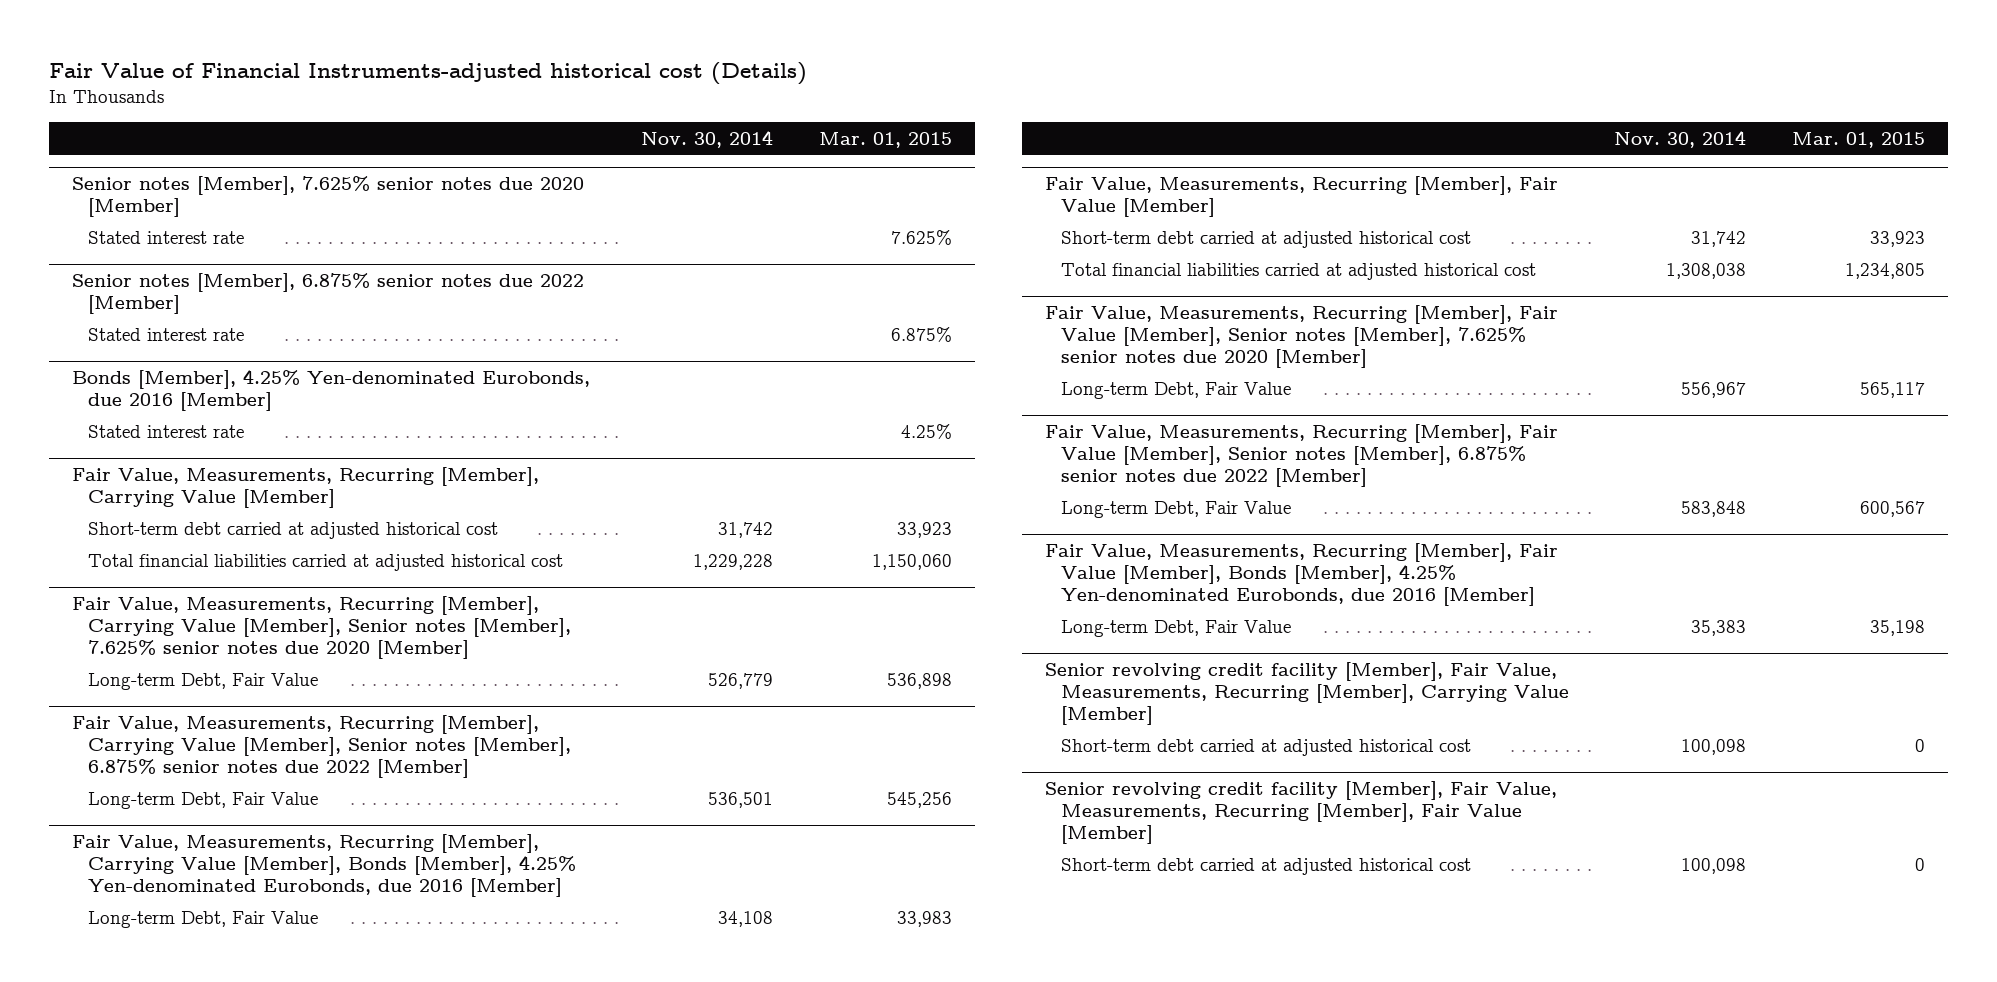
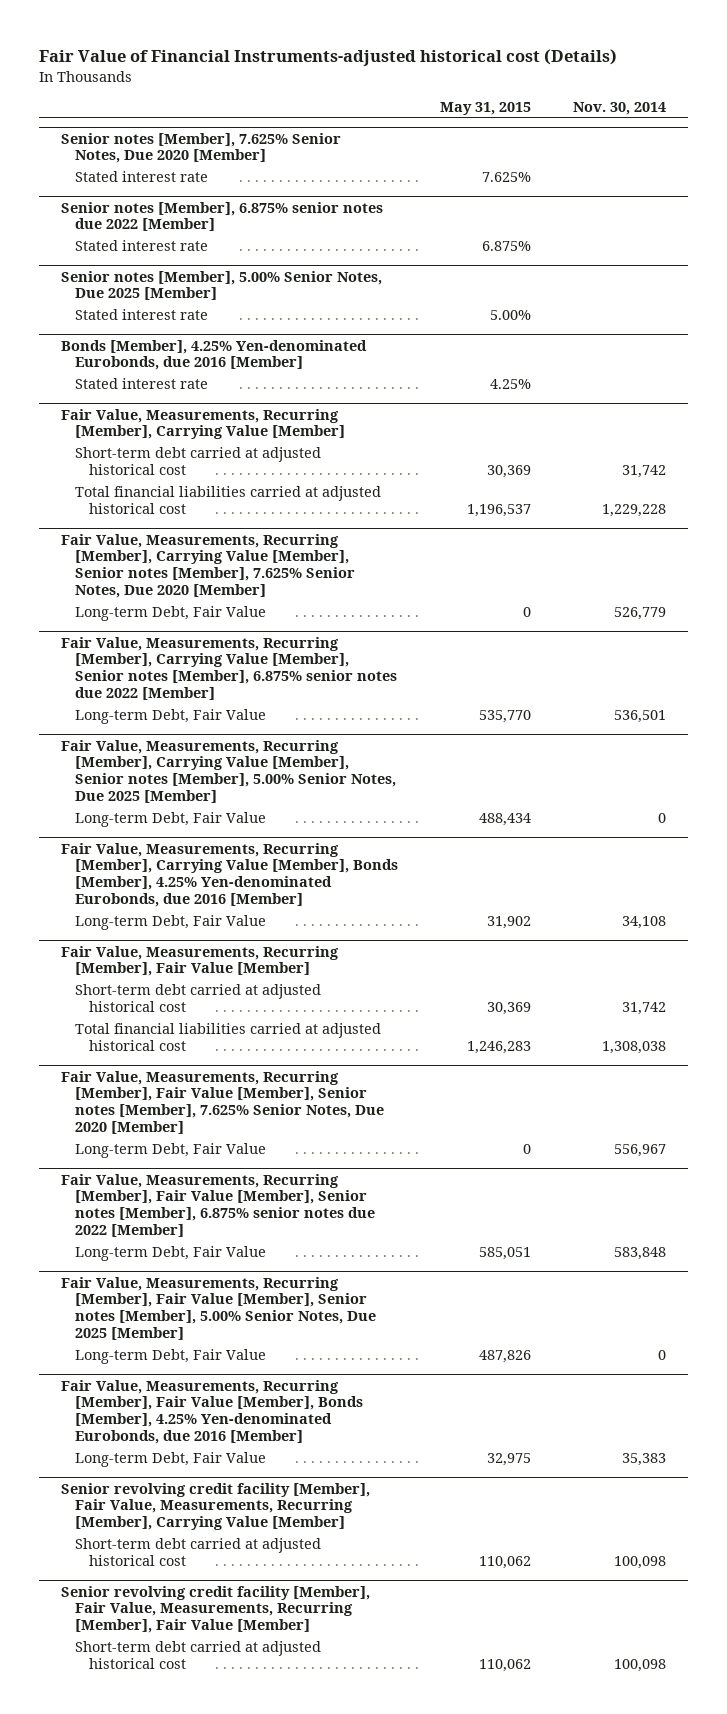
- | Nov. 30, 2014 | Mar. 01, 2015
+ | May 31, 2015 | Nov. 30, 2014
- Senior notes [Member], 7.625% senior notes due 2020 [Member]
+ Senior notes [Member], 7.625% Senior Notes, Due 2020 [Member]
+ Senior notes [Member], 5.00% Senior Notes, Due 2025 [Member]
+ Stated interest rate | 5.00% |
- Fair Value, Measurements, Recurring [Member], Carrying Value [Member], Senior notes [Member], 7.625% senior notes due 2020 [Member]
+ Fair Value, Measurements, Recurring [Member], Carrying Value [Member], Senior notes [Member], 7.625% Senior Notes, Due 2020 [Member]
+ Fair Value, Measurements, Recurring [Member], Carrying Value [Member], Senior notes [Member], 5.00% Senior Notes, Due 2025 [Member]
+ Long-term Debt, Fair Value | 488,434 | 0
- Fair Value, Measurements, Recurring [Member], Fair Value [Member], Senior notes [Member], 7.625% senior notes due 2020 [Member]
+ Fair Value, Measurements, Recurring [Member], Fair Value [Member], Senior notes [Member], 7.625% Senior Notes, Due 2020 [Member]
+ Fair Value, Measurements, Recurring [Member], Fair Value [Member], Senior notes [Member], 5.00% Senior Notes, Due 2025 [Member]
+ Long-term Debt, Fair Value | 487,826 | 0

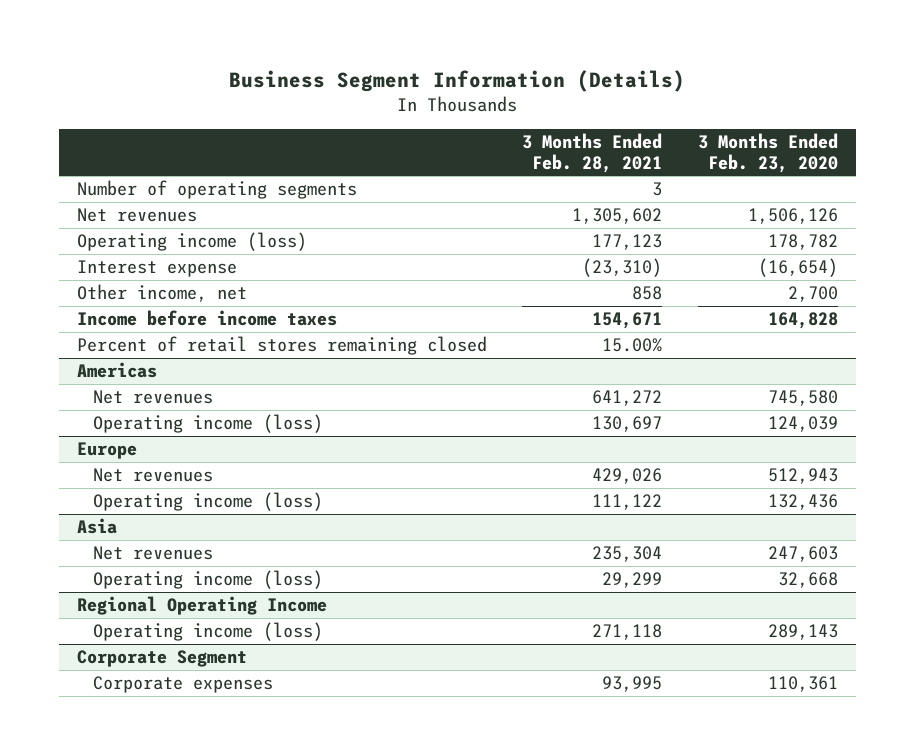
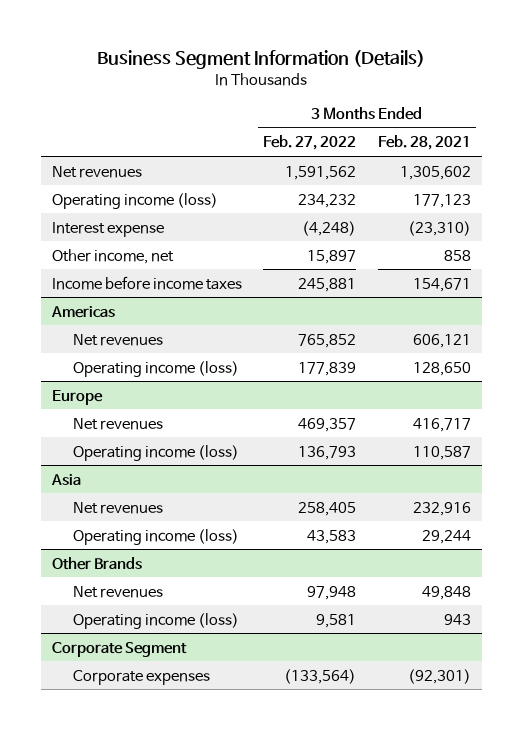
- | 3 Months Ended Feb. 28, 2021 | 3 Months Ended Feb. 23, 2020
+ | 3 Months Ended Feb. 27, 2022 | 3 Months Ended Feb. 28, 2021
- Number of operating segments | 3 |
- Percent of retail stores remaining closed | 15.00% |
@ Americas
- Net revenues | 641,272 | 745,580
- Operating income (loss) | 130,697 | 124,039
+ Net revenues | 765,852 | 606,121
+ Operating income (loss) | 177,839 | 128,650
@ Europe
- Net revenues | 429,026 | 512,943
- Operating income (loss) | 111,122 | 132,436
+ Net revenues | 469,357 | 416,717
+ Operating income (loss) | 136,793 | 110,587
@ Asia
- Net revenues | 235,304 | 247,603
- Operating income (loss) | 29,299 | 32,668
- Regional Operating Income
- Operating income (loss) | 271,118 | 289,143
@ Asia
+ Net revenues | 258,405 | 232,916
+ Operating income (loss) | 43,583 | 29,244
+ Other Brands
+ Net revenues | 97,948 | 49,848
+ Operating income (loss) | 9,581 | 943
@ Corporate Segment
- Corporate expenses | 93,995 | 110,361
+ Corporate expenses | (133,564) | (92,301)

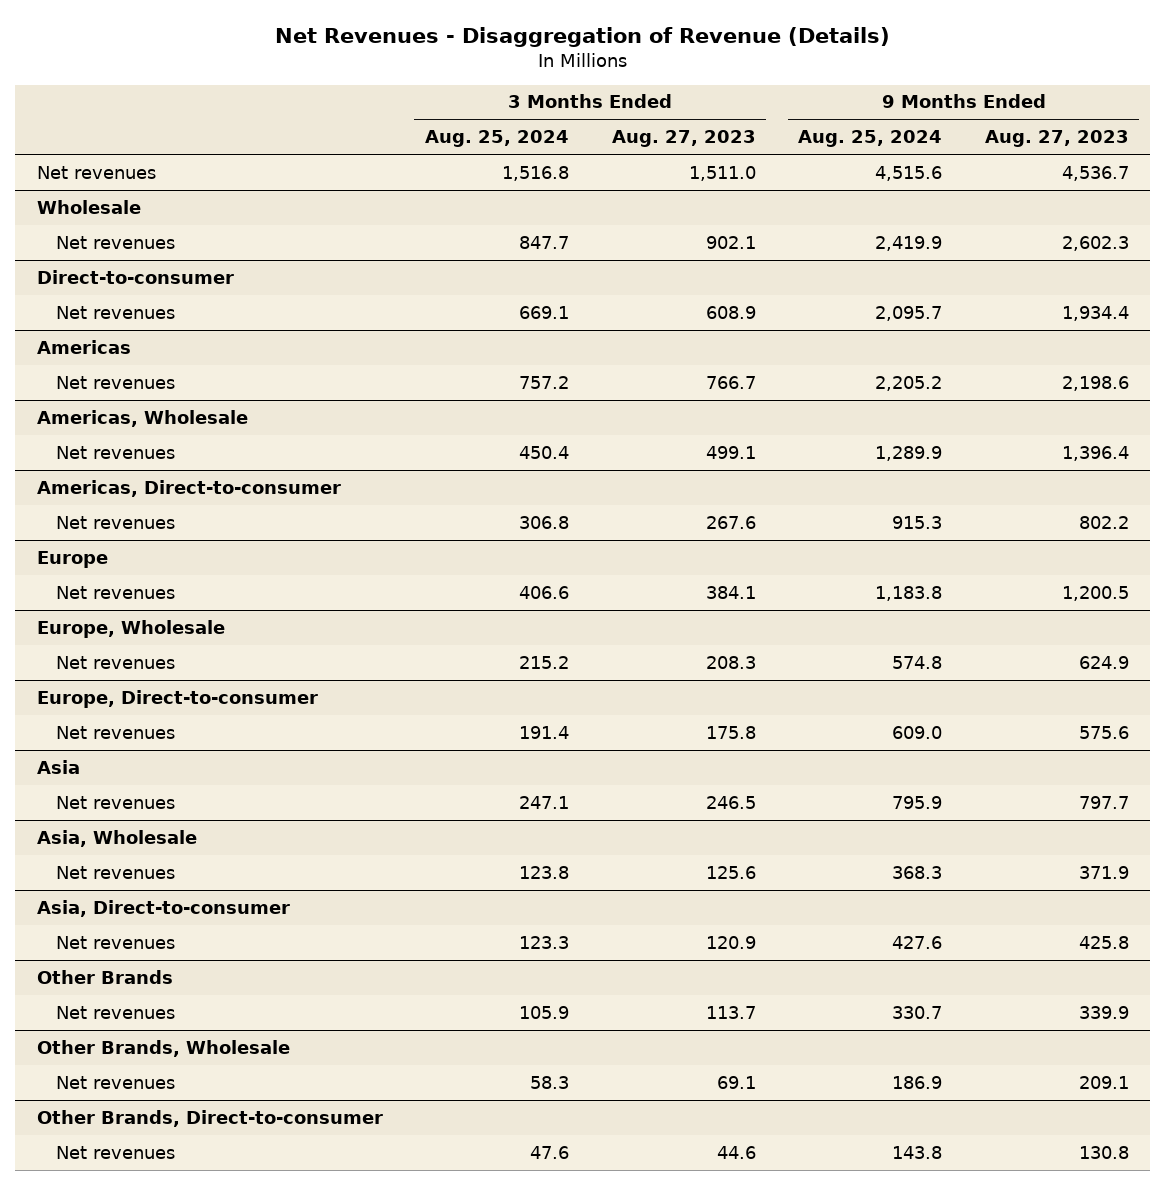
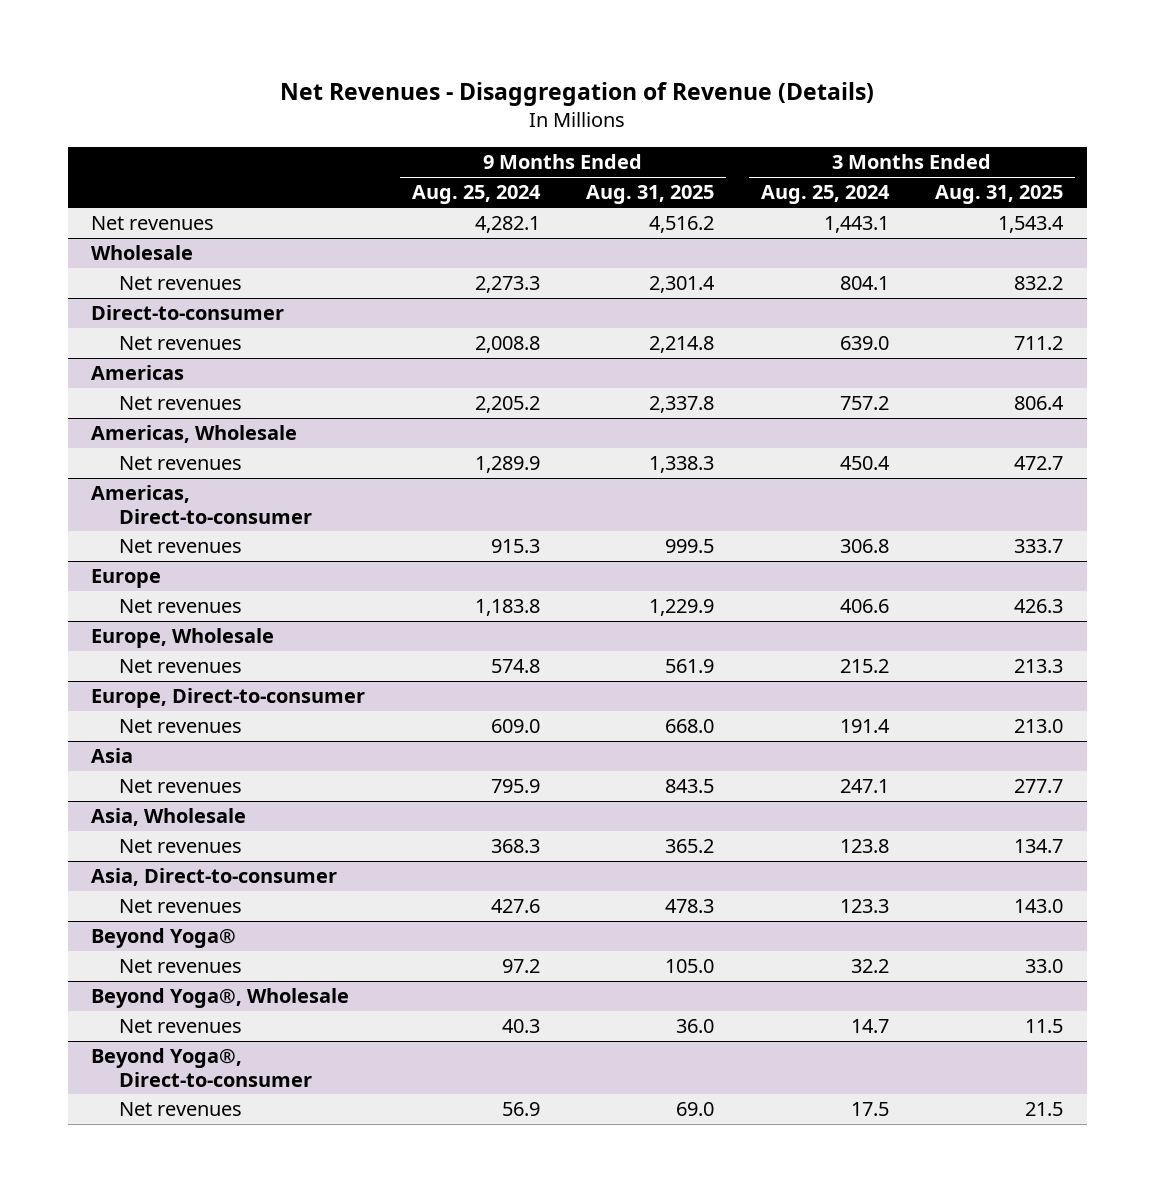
- | 3 Months Ended Aug. 25, 2024 | 3 Months Ended Aug. 27, 2023 | 9 Months Ended Aug. 25, 2024 | 9 Months Ended Aug. 27, 2023
+ | 9 Months Ended Aug. 25, 2024 | 9 Months Ended Aug. 31, 2025 | 3 Months Ended Aug. 25, 2024 | 3 Months Ended Aug. 31, 2025
- Net revenues | 1,516.8 | 1,511.0 | 4,515.6 | 4,536.7
+ Net revenues | 4,282.1 | 4,516.2 | 1,443.1 | 1,543.4
@ Wholesale
- Net revenues | 847.7 | 902.1 | 2,419.9 | 2,602.3
+ Net revenues | 2,273.3 | 2,301.4 | 804.1 | 832.2
@ Direct-to-consumer
- Net revenues | 669.1 | 608.9 | 2,095.7 | 1,934.4
+ Net revenues | 2,008.8 | 2,214.8 | 639.0 | 711.2
- Other Brands
- Net revenues | 105.9 | 113.7 | 330.7 | 339.9
- Other Brands, Wholesale
- Net revenues | 58.3 | 69.1 | 186.9 | 209.1
- Other Brands, Direct-to-consumer
- Net revenues | 47.6 | 44.6 | 143.8 | 130.8
+ Beyond Yoga®
+ Net revenues | 97.2 | 105.0 | 32.2 | 33.0
+ Beyond Yoga®, Wholesale
+ Net revenues | 40.3 | 36.0 | 14.7 | 11.5
+ Beyond Yoga®, Direct-to-consumer
+ Net revenues | 56.9 | 69.0 | 17.5 | 21.5

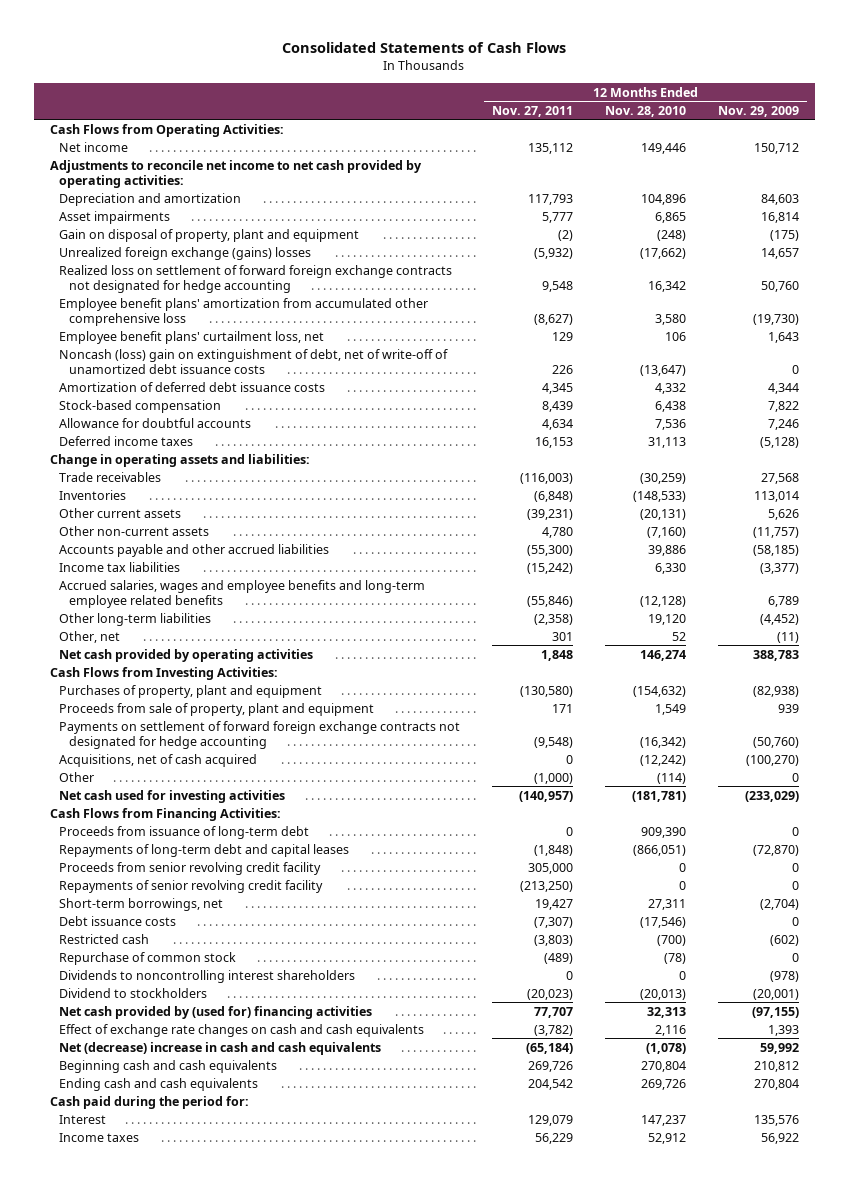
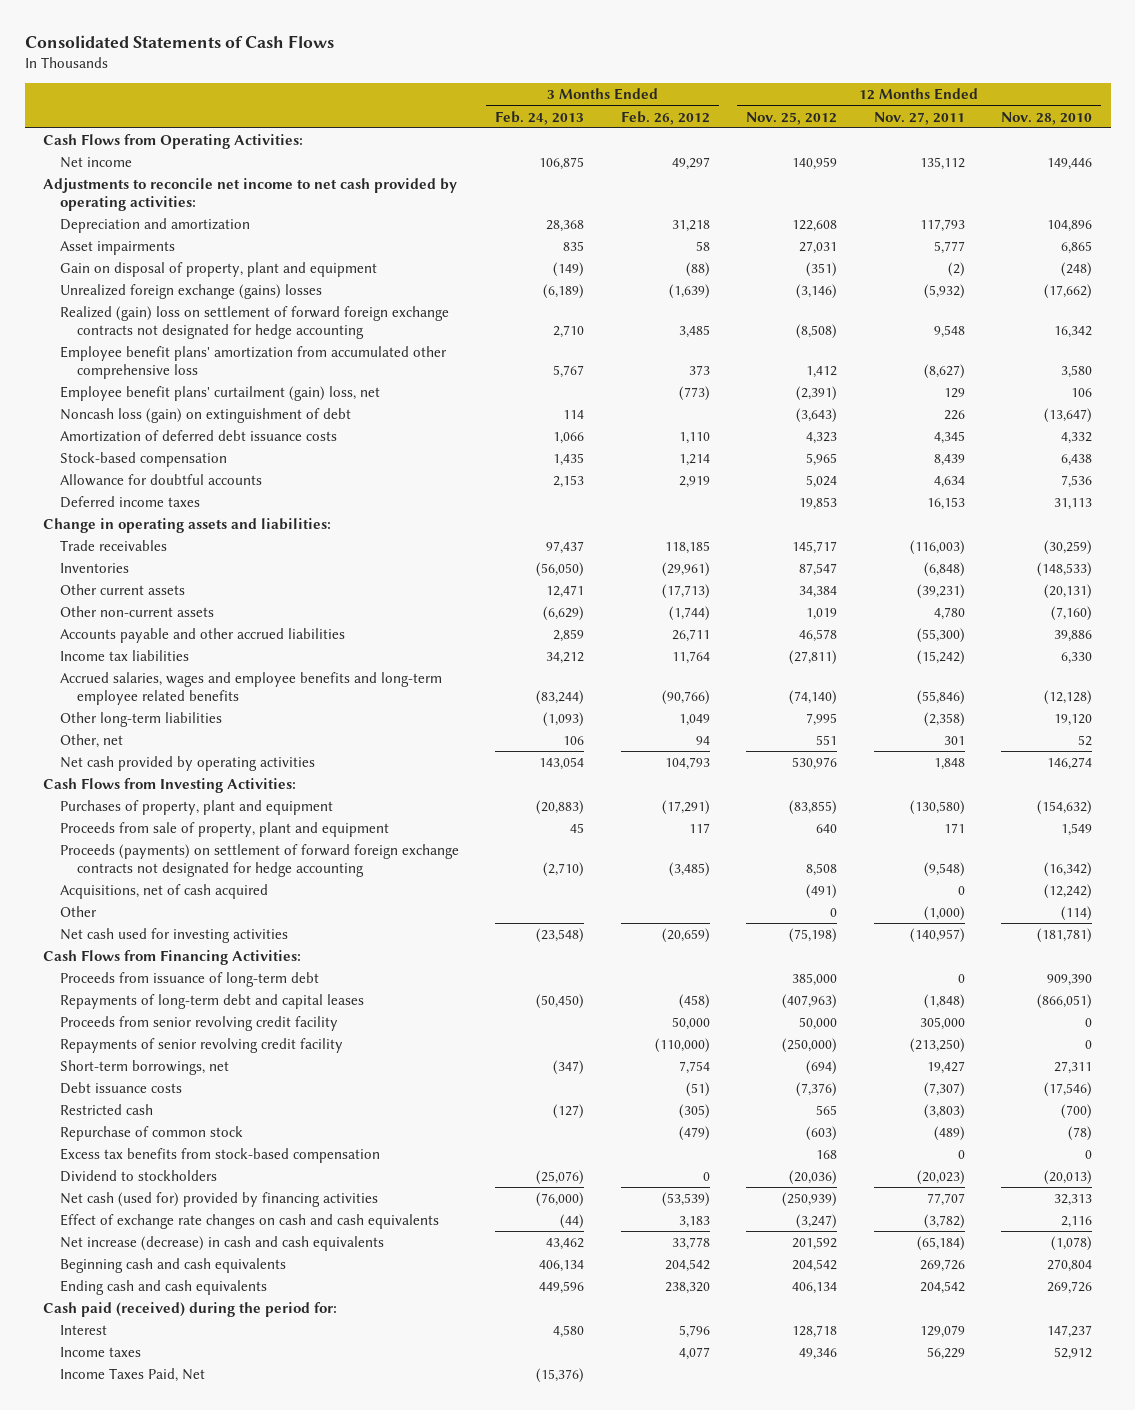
- | 12 Months Ended Nov. 27, 2011 | 12 Months Ended Nov. 28, 2010 | 12 Months Ended Nov. 29, 2009
+ | 3 Months Ended Feb. 24, 2013 | 3 Months Ended Feb. 26, 2012 | 12 Months Ended Nov. 25, 2012 | 12 Months Ended Nov. 27, 2011 | 12 Months Ended Nov. 28, 2010
- Realized loss on settlement of forward foreign exchange contracts not designated for hedge accounting | 9,548 | 16,342 | 50,760
+ Realized (gain) loss on settlement of forward foreign exchange contracts not designated for hedge accounting | 2,710 | 3,485 | (8,508) | 9,548 | 16,342
- Employee benefit plans' curtailment loss, net | 129 | 106 | 1,643
- Noncash (loss) gain on extinguishment of debt, net of write-off of unamortized debt issuance costs | 226 | (13,647) | 0
+ Employee benefit plans' curtailment (gain) loss, net | | (773) | (2,391) | 129 | 106
+ Noncash loss (gain) on extinguishment of debt | 114 | | (3,643) | 226 | (13,647)
- Payments on settlement of forward foreign exchange contracts not designated for hedge accounting | (9,548) | (16,342) | (50,760)
+ Proceeds (payments) on settlement of forward foreign exchange contracts not designated for hedge accounting | (2,710) | (3,485) | 8,508 | (9,548) | (16,342)
- Dividends to noncontrolling interest shareholders | 0 | 0 | (978)
+ Excess tax benefits from stock-based compensation | | | 168 | 0 | 0
- Net cash provided by (used for) financing activities | 77,707 | 32,313 | (97,155)
+ Net cash (used for) provided by financing activities | (76,000) | (53,539) | (250,939) | 77,707 | 32,313
- Net (decrease) increase in cash and cash equivalents | (65,184) | (1,078) | 59,992
+ Net increase (decrease) in cash and cash equivalents | 43,462 | 33,778 | 201,592 | (65,184) | (1,078)
- Cash paid during the period for:
+ Cash paid (received) during the period for:
+ Income Taxes Paid, Net | (15,376) | | | |

